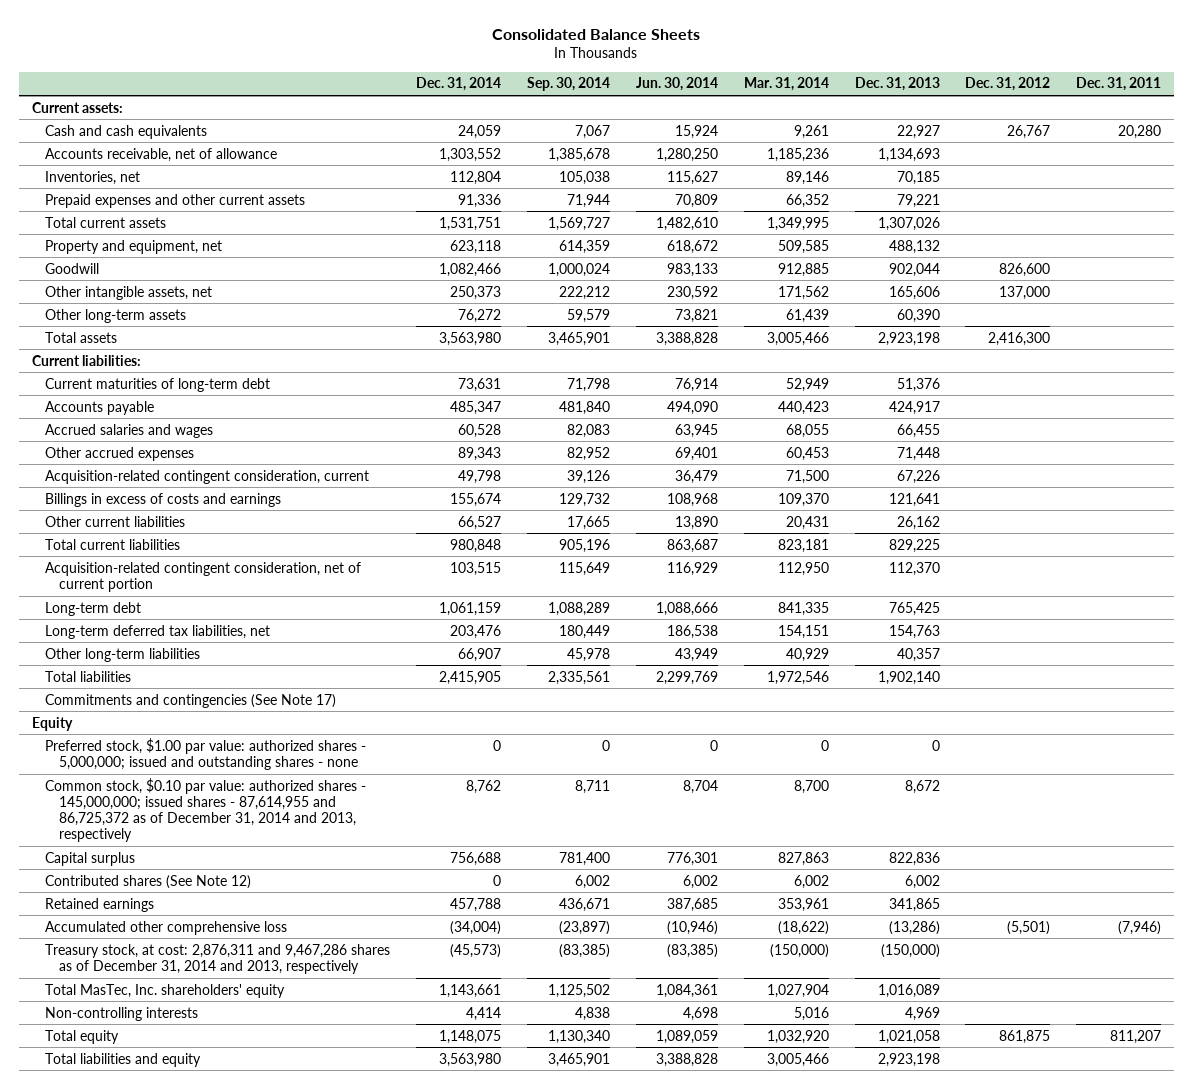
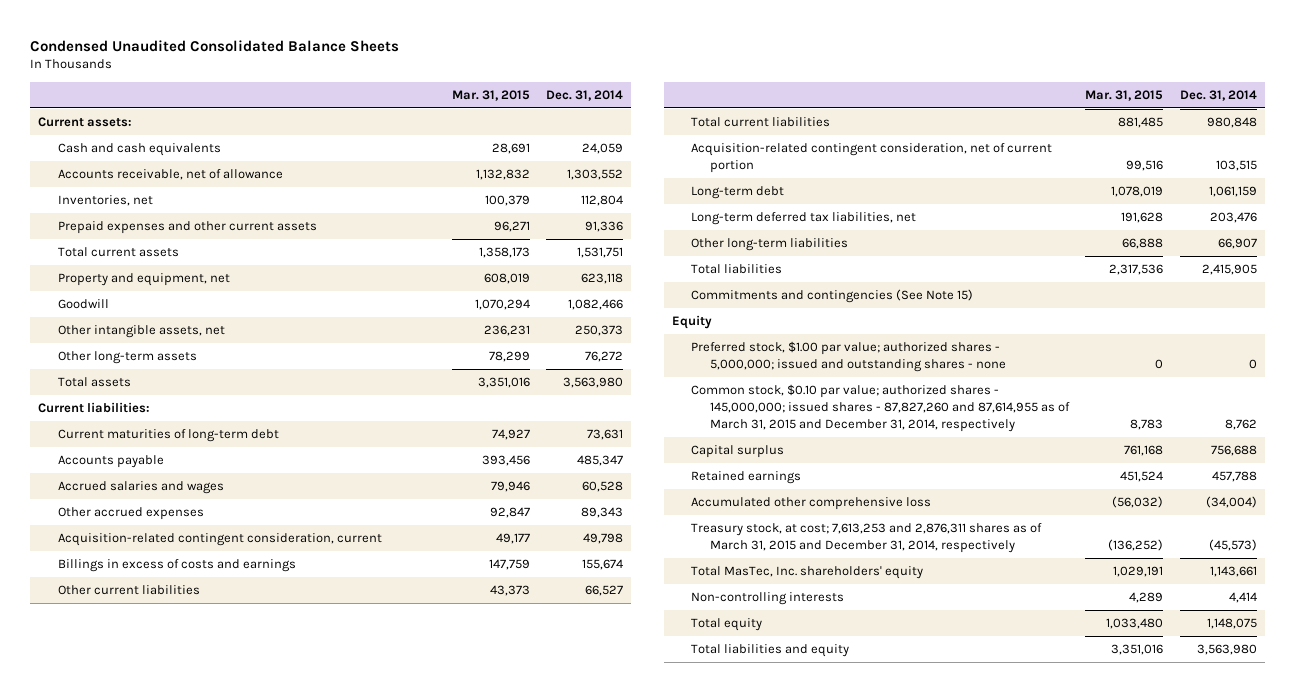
- Consolidated Balance Sheets
+ Condensed Unaudited Consolidated Balance Sheets
- | Dec. 31, 2014 | Sep. 30, 2014 | Jun. 30, 2014 | Mar. 31, 2014 | Dec. 31, 2013 | Dec. 31, 2012 | Dec. 31, 2011
+ | Mar. 31, 2015 | Dec. 31, 2014
- Commitments and contingencies (See Note 17)
+ Commitments and contingencies (See Note 15)
- Preferred stock, $1.00 par value: authorized shares - 5,000,000; issued and outstanding shares - none | 0 | 0 | 0 | 0 | 0 | |
- Common stock, $0.10 par value: authorized shares - 145,000,000; issued shares - 87,614,955 and 86,725,372 as of December 31, 2014 and 2013, respectively | 8,762 | 8,711 | 8,704 | 8,700 | 8,672 | |
+ Preferred stock, $1.00 par value; authorized shares - 5,000,000; issued and outstanding shares - none | 0 | 0
+ Common stock, $0.10 par value; authorized shares - 145,000,000; issued shares - 87,827,260 and 87,614,955 as of March 31, 2015 and December 31, 2014, respectively | 8,783 | 8,762
- Contributed shares (See Note 12) | 0 | 6,002 | 6,002 | 6,002 | 6,002 | |
- Treasury stock, at cost: 2,876,311 and 9,467,286 shares as of December 31, 2014 and 2013, respectively | (45,573) | (83,385) | (83,385) | (150,000) | (150,000) | |
+ Treasury stock, at cost; 7,613,253 and 2,876,311 shares as of March 31, 2015 and December 31, 2014, respectively | (136,252) | (45,573)

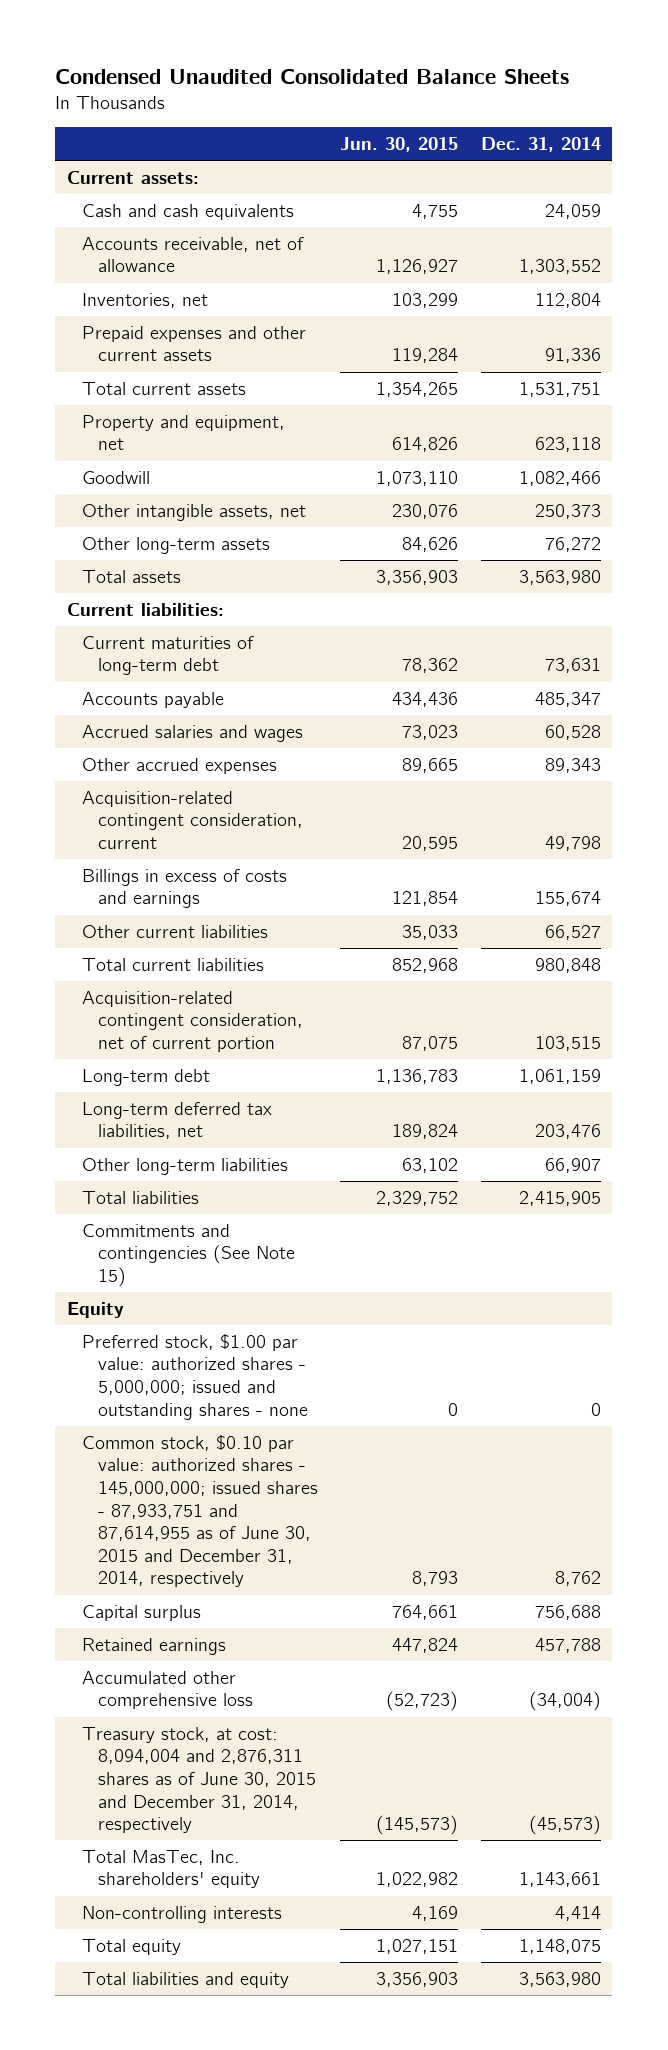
- | Mar. 31, 2015 | Dec. 31, 2014
+ | Jun. 30, 2015 | Dec. 31, 2014
- Preferred stock, $1.00 par value; authorized shares - 5,000,000; issued and outstanding shares - none | 0 | 0
- Common stock, $0.10 par value; authorized shares - 145,000,000; issued shares - 87,827,260 and 87,614,955 as of March 31, 2015 and December 31, 2014, respectively | 8,783 | 8,762
+ Preferred stock, $1.00 par value: authorized shares - 5,000,000; issued and outstanding shares - none | 0 | 0
+ Common stock, $0.10 par value: authorized shares - 145,000,000; issued shares - 87,933,751 and 87,614,955 as of June 30, 2015 and December 31, 2014, respectively | 8,793 | 8,762
- Treasury stock, at cost; 7,613,253 and 2,876,311 shares as of March 31, 2015 and December 31, 2014, respectively | (136,252) | (45,573)
+ Treasury stock, at cost: 8,094,004 and 2,876,311 shares as of June 30, 2015 and December 31, 2014, respectively | (145,573) | (45,573)

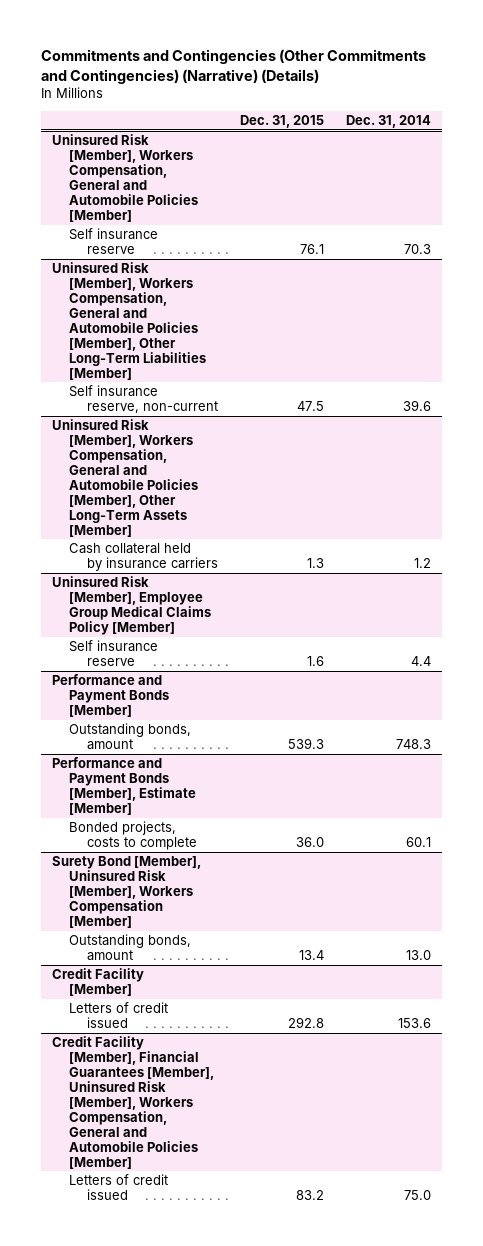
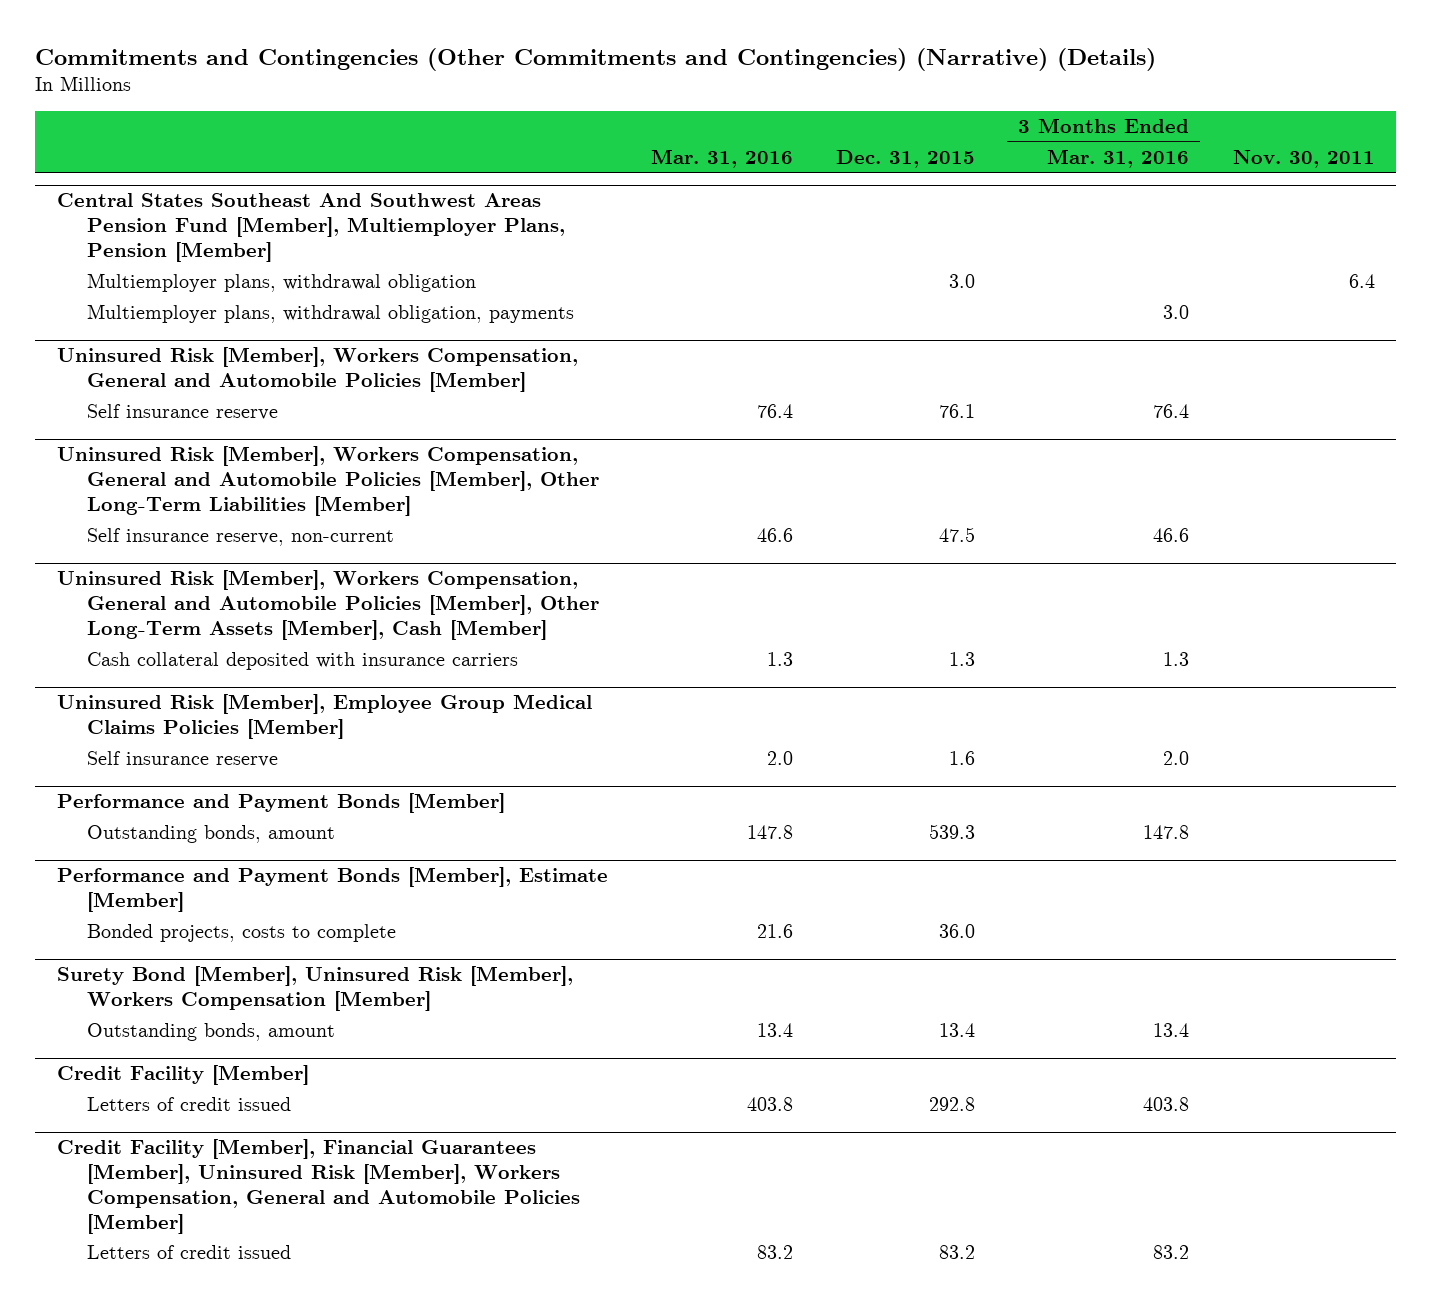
- | Dec. 31, 2015 | Dec. 31, 2014
+ | Mar. 31, 2016 | Dec. 31, 2015 | 3 Months Ended Mar. 31, 2016 | Nov. 30, 2011
+ Central States Southeast And Southwest Areas Pension Fund [Member], Multiemployer Plans, Pension [Member]
+ Multiemployer plans, withdrawal obligation | | 3.0 | | 6.4
+ Multiemployer plans, withdrawal obligation, payments | | | 3.0 |
- Uninsured Risk [Member], Workers Compensation, General and Automobile Policies [Member], Other Long-Term Assets [Member]
- Cash collateral held by insurance carriers | 1.3 | 1.2
- Uninsured Risk [Member], Employee Group Medical Claims Policy [Member]
+ Uninsured Risk [Member], Workers Compensation, General and Automobile Policies [Member], Other Long-Term Assets [Member], Cash [Member]
+ Cash collateral deposited with insurance carriers | 1.3 | 1.3 | 1.3 |
+ Uninsured Risk [Member], Employee Group Medical Claims Policies [Member]

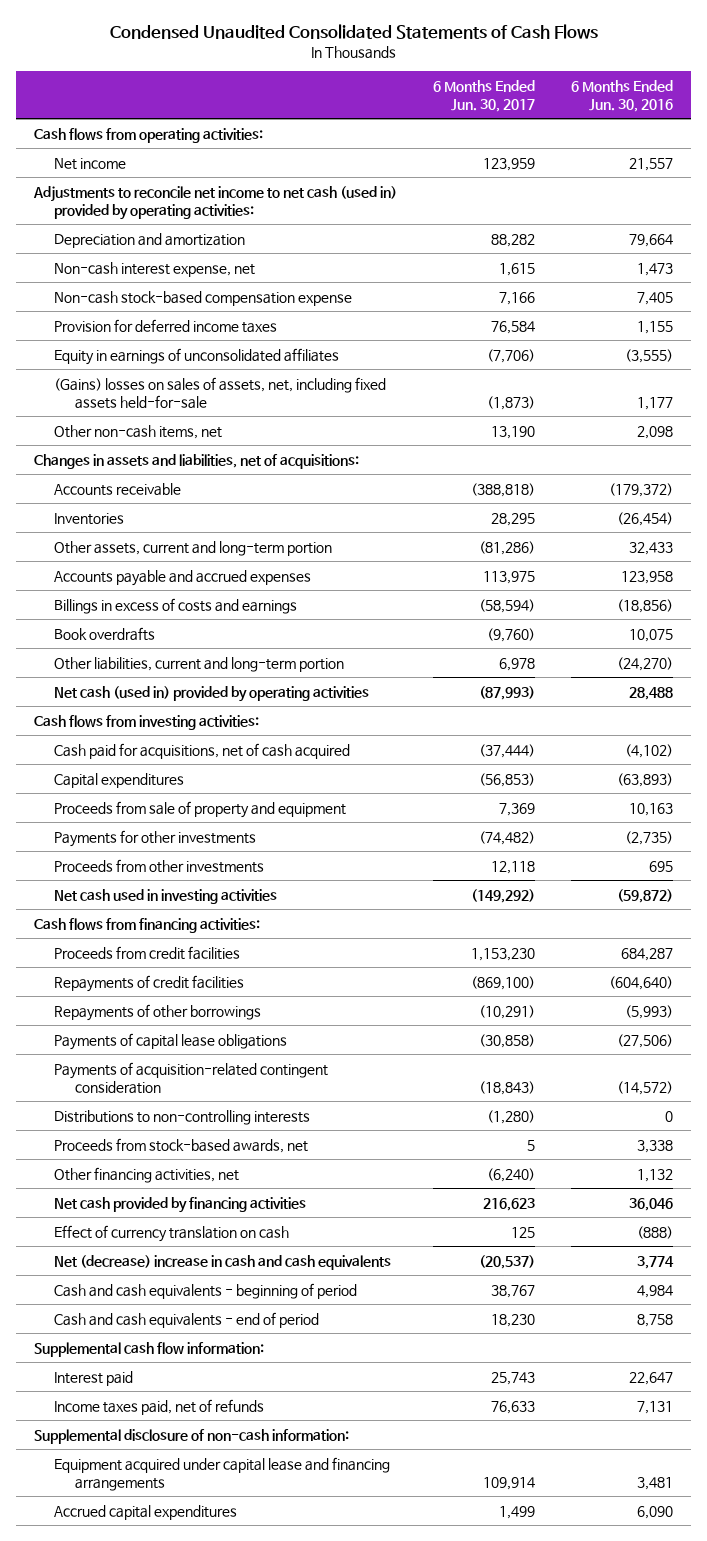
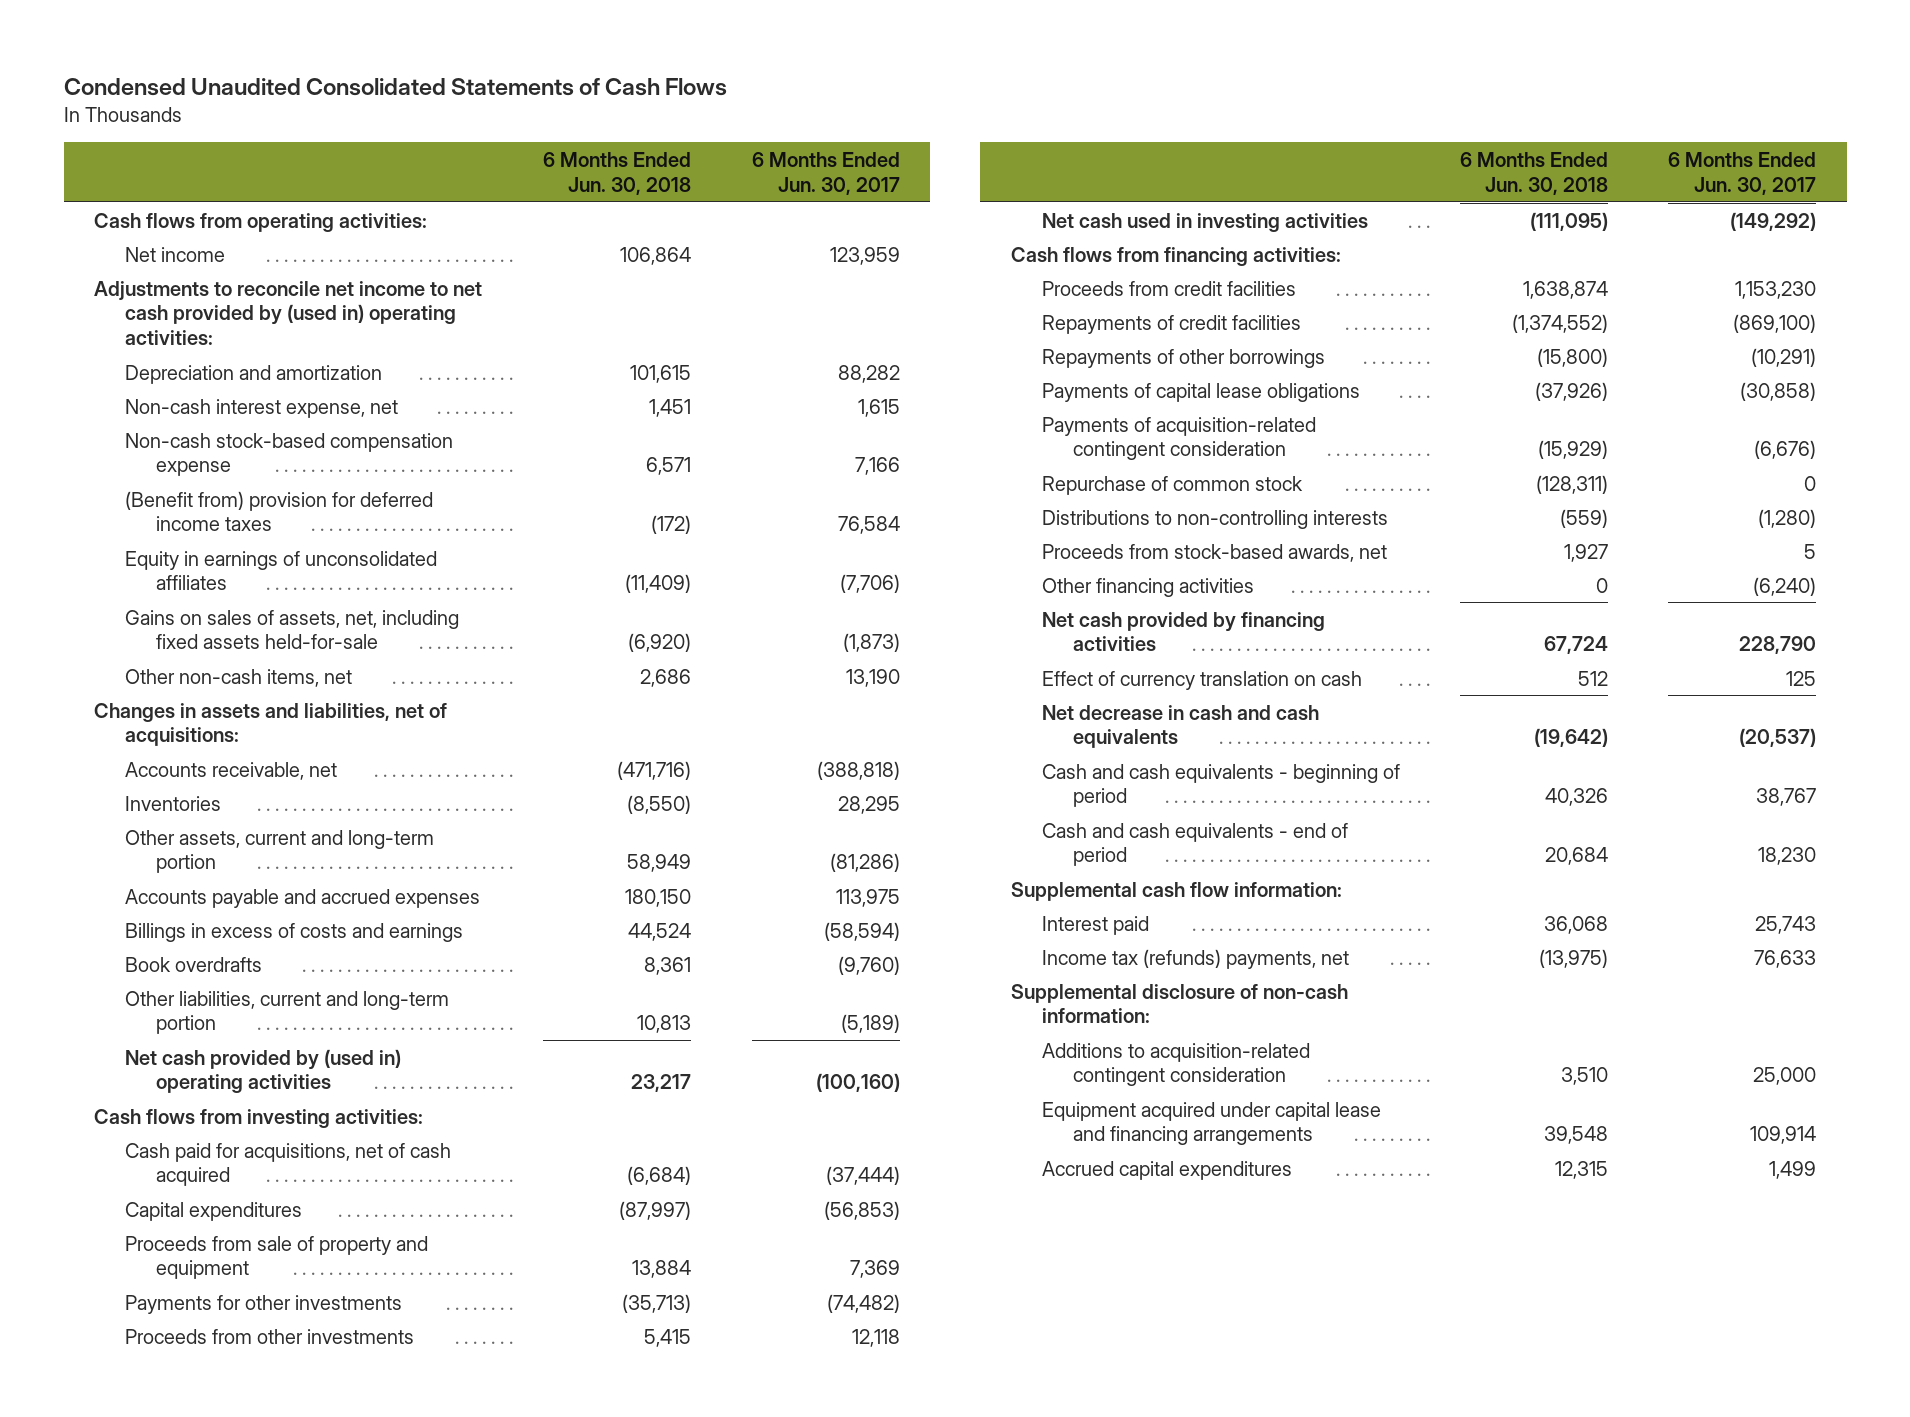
- | 6 Months Ended Jun. 30, 2017 | 6 Months Ended Jun. 30, 2016
+ | 6 Months Ended Jun. 30, 2018 | 6 Months Ended Jun. 30, 2017
- Adjustments to reconcile net income to net cash (used in) provided by operating activities:
+ Adjustments to reconcile net income to net cash provided by (used in) operating activities:
- Provision for deferred income taxes | 76,584 | 1,155
+ (Benefit from) provision for deferred income taxes | (172) | 76,584
- (Gains) losses on sales of assets, net, including fixed assets held-for-sale | (1,873) | 1,177
+ Gains on sales of assets, net, including fixed assets held-for-sale | (6,920) | (1,873)
- Accounts receivable | (388,818) | (179,372)
+ Accounts receivable, net | (471,716) | (388,818)
- Other liabilities, current and long-term portion | 6,978 | (24,270)
- Net cash (used in) provided by operating activities | (87,993) | 28,488
+ Other liabilities, current and long-term portion | 10,813 | (5,189)
+ Net cash provided by (used in) operating activities | 23,217 | (100,160)
- Payments of acquisition-related contingent consideration | (18,843) | (14,572)
+ Payments of acquisition-related contingent consideration | (15,929) | (6,676)
+ Repurchase of common stock | (128,311) | 0
- Other financing activities, net | (6,240) | 1,132
- Net cash provided by financing activities | 216,623 | 36,046
+ Other financing activities | 0 | (6,240)
+ Net cash provided by financing activities | 67,724 | 228,790
- Net (decrease) increase in cash and cash equivalents | (20,537) | 3,774
+ Net decrease in cash and cash equivalents | (19,642) | (20,537)
- Income taxes paid, net of refunds | 76,633 | 7,131
+ Income tax (refunds) payments, net | (13,975) | 76,633
+ Additions to acquisition-related contingent consideration | 3,510 | 25,000

